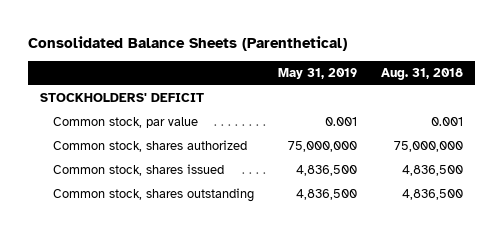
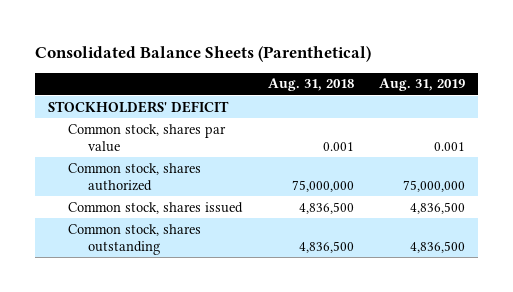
- | May 31, 2019 | Aug. 31, 2018
+ | Aug. 31, 2018 | Aug. 31, 2019
- Common stock, par value | 0.001 | 0.001
+ Common stock, shares par value | 0.001 | 0.001

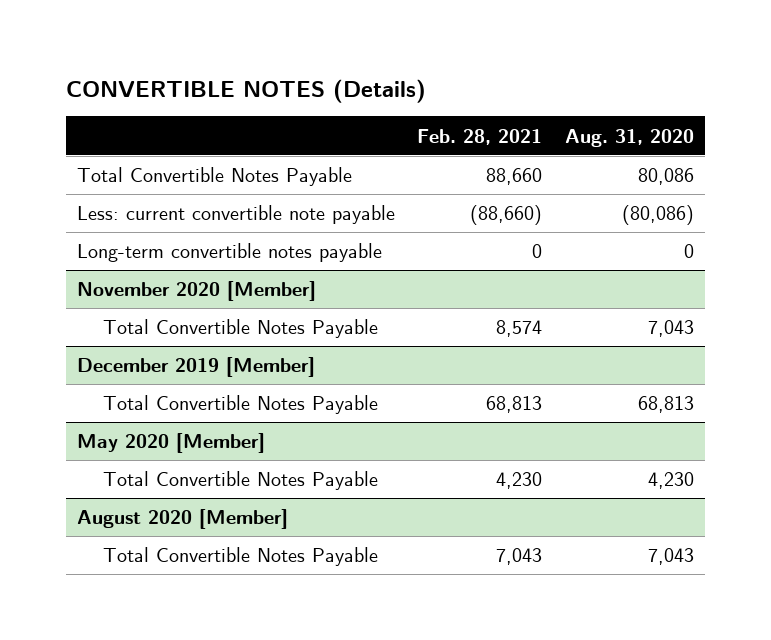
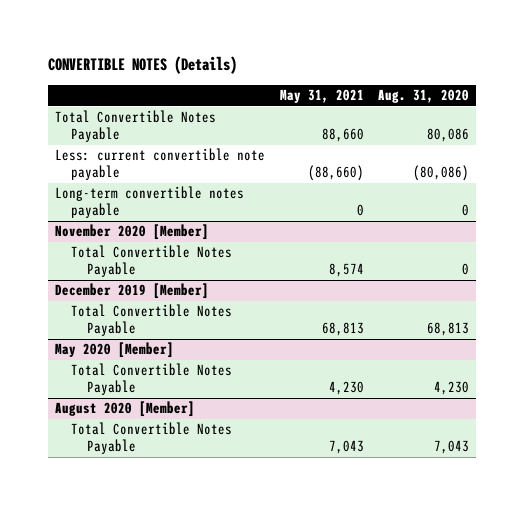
- | Feb. 28, 2021 | Aug. 31, 2020
+ | May 31, 2021 | Aug. 31, 2020
@ November 2020 [Member]
- Total Convertible Notes Payable | 8,574 | 7,043
+ Total Convertible Notes Payable | 8,574 | 0

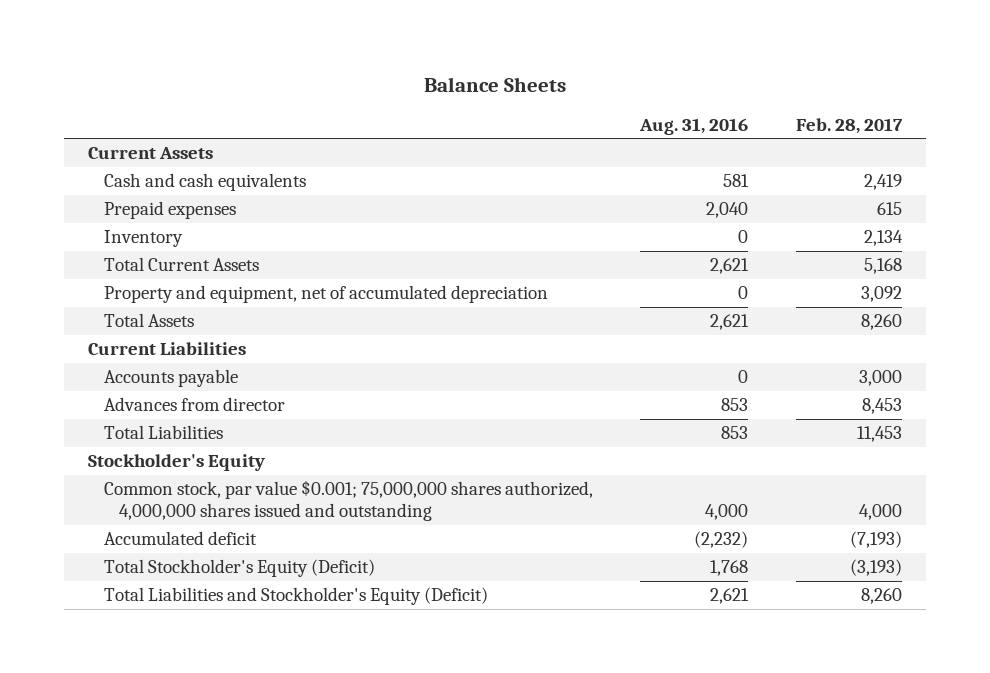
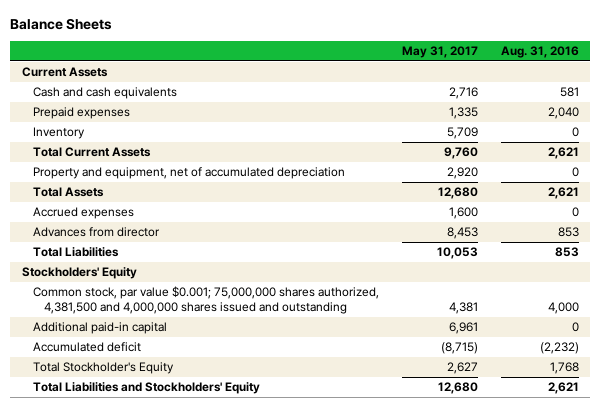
- | Aug. 31, 2016 | Feb. 28, 2017
+ | May 31, 2017 | Aug. 31, 2016
- Current Liabilities
- Accounts payable | 0 | 3,000
+ Accrued expenses | 1,600 | 0
- Stockholder's Equity
- Common stock, par value $0.001; 75,000,000 shares authorized, 4,000,000 shares issued and outstanding | 4,000 | 4,000
+ Stockholders' Equity
+ Common stock, par value $0.001; 75,000,000 shares authorized, 4,381,500 and 4,000,000 shares issued and outstanding | 4,381 | 4,000
+ Additional paid-in capital | 6,961 | 0
- Total Stockholder's Equity (Deficit) | 1,768 | (3,193)
- Total Liabilities and Stockholder's Equity (Deficit) | 2,621 | 8,260
+ Total Stockholder's Equity | 2,627 | 1,768
+ Total Liabilities and Stockholders' Equity | 12,680 | 2,621

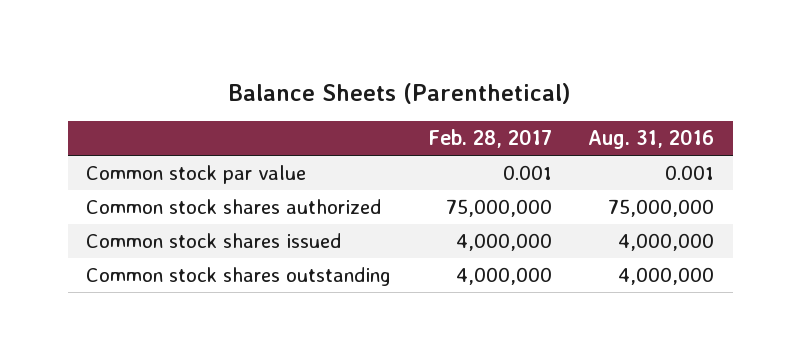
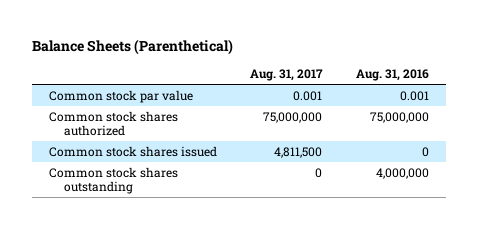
- | Feb. 28, 2017 | Aug. 31, 2016
+ | Aug. 31, 2017 | Aug. 31, 2016
- Common stock shares issued | 4,000,000 | 4,000,000
+ Common stock shares issued | 4,811,500 | 0

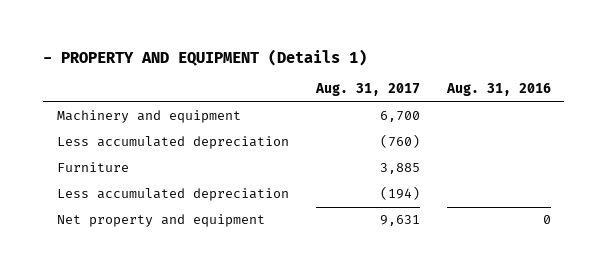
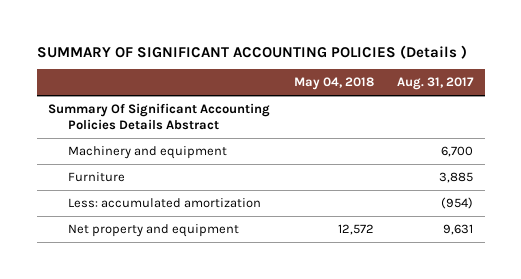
- - PROPERTY AND EQUIPMENT (Details 1)
+ SUMMARY OF SIGNIFICANT ACCOUNTING POLICIES (Details )
- | Aug. 31, 2017 | Aug. 31, 2016
+ | May 04, 2018 | Aug. 31, 2017
+ Summary Of Significant Accounting Policies Details Abstract
- Less accumulated depreciation | (760) |
- Less accumulated depreciation | (194) |
+ Less: accumulated amortization | | (954)

